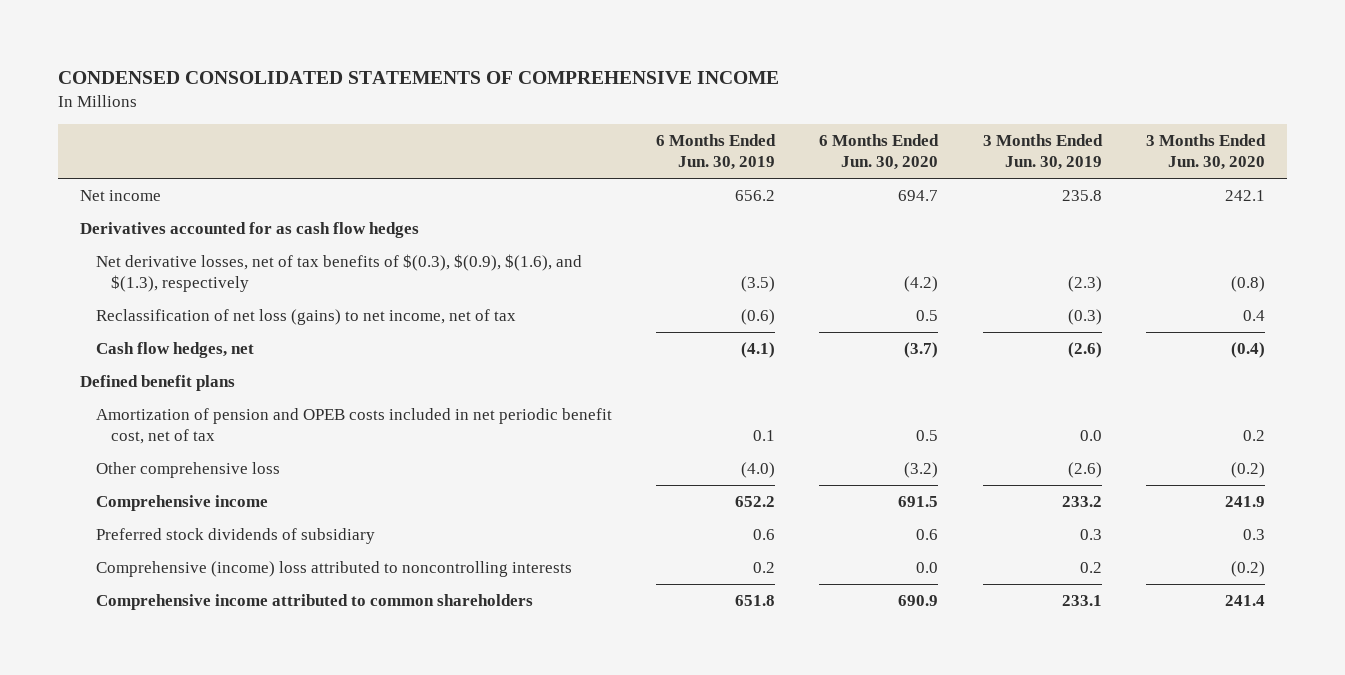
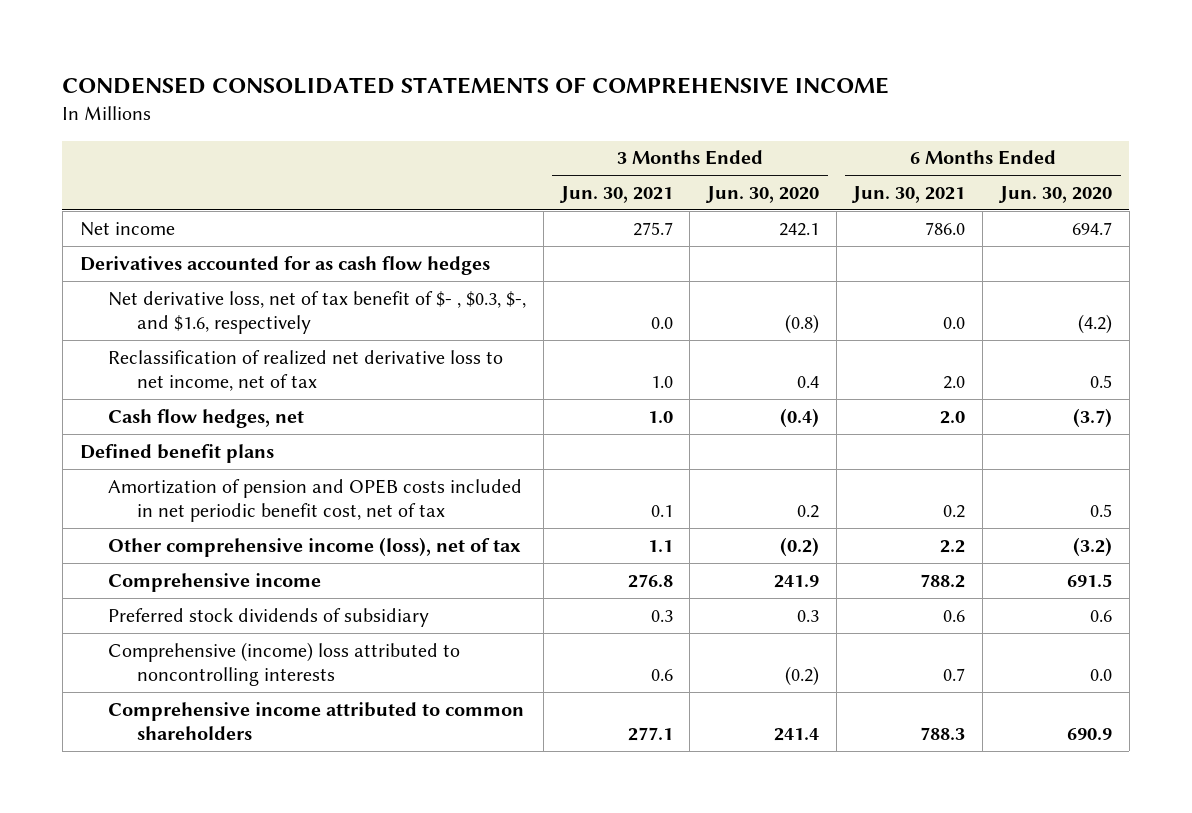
- | 6 Months Ended Jun. 30, 2019 | 6 Months Ended Jun. 30, 2020 | 3 Months Ended Jun. 30, 2019 | 3 Months Ended Jun. 30, 2020
+ | 3 Months Ended Jun. 30, 2021 | 3 Months Ended Jun. 30, 2020 | 6 Months Ended Jun. 30, 2021 | 6 Months Ended Jun. 30, 2020
- Net derivative losses, net of tax benefits of $(0.3), $(0.9), $(1.6), and $(1.3), respectively | (3.5) | (4.2) | (2.3) | (0.8)
- Reclassification of net loss (gains) to net income, net of tax | (0.6) | 0.5 | (0.3) | 0.4
+ Net derivative loss, net of tax benefit of $- , $0.3, $-, and $1.6, respectively | 0.0 | (0.8) | 0.0 | (4.2)
+ Reclassification of realized net derivative loss to net income, net of tax | 1.0 | 0.4 | 2.0 | 0.5
- Other comprehensive loss | (4.0) | (3.2) | (2.6) | (0.2)
+ Other comprehensive income (loss), net of tax | 1.1 | (0.2) | 2.2 | (3.2)

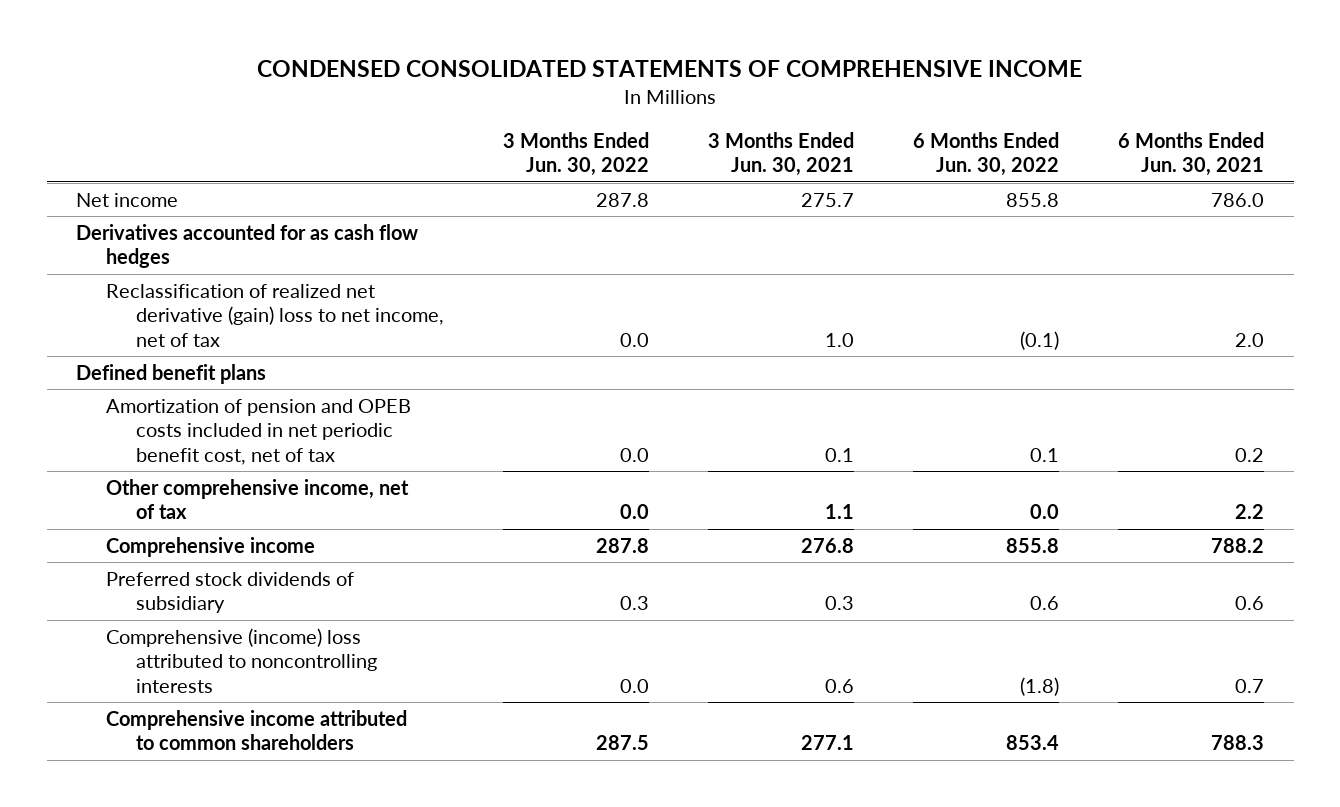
- | 3 Months Ended Jun. 30, 2021 | 3 Months Ended Jun. 30, 2020 | 6 Months Ended Jun. 30, 2021 | 6 Months Ended Jun. 30, 2020
+ | 3 Months Ended Jun. 30, 2022 | 3 Months Ended Jun. 30, 2021 | 6 Months Ended Jun. 30, 2022 | 6 Months Ended Jun. 30, 2021
- Net derivative loss, net of tax benefit of $- , $0.3, $-, and $1.6, respectively | 0.0 | (0.8) | 0.0 | (4.2)
- Reclassification of realized net derivative loss to net income, net of tax | 1.0 | 0.4 | 2.0 | 0.5
- Cash flow hedges, net | 1.0 | (0.4) | 2.0 | (3.7)
+ Reclassification of realized net derivative (gain) loss to net income, net of tax | 0.0 | 1.0 | (0.1) | 2.0
- Other comprehensive income (loss), net of tax | 1.1 | (0.2) | 2.2 | (3.2)
+ Other comprehensive income, net of tax | 0.0 | 1.1 | 0.0 | 2.2

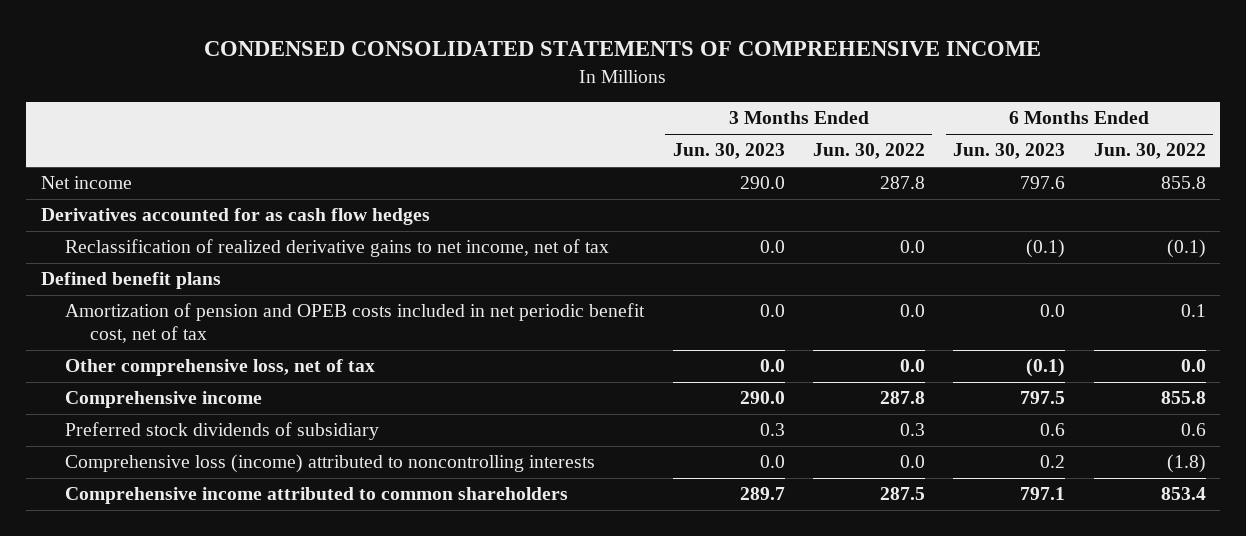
- | 3 Months Ended Jun. 30, 2022 | 3 Months Ended Jun. 30, 2021 | 6 Months Ended Jun. 30, 2022 | 6 Months Ended Jun. 30, 2021
+ | 3 Months Ended Jun. 30, 2023 | 3 Months Ended Jun. 30, 2022 | 6 Months Ended Jun. 30, 2023 | 6 Months Ended Jun. 30, 2022
- Reclassification of realized net derivative (gain) loss to net income, net of tax | 0.0 | 1.0 | (0.1) | 2.0
+ Reclassification of realized derivative gains to net income, net of tax | 0.0 | 0.0 | (0.1) | (0.1)
- Other comprehensive income, net of tax | 0.0 | 1.1 | 0.0 | 2.2
+ Other comprehensive loss, net of tax | 0.0 | 0.0 | (0.1) | 0.0
- Comprehensive (income) loss attributed to noncontrolling interests | 0.0 | 0.6 | (1.8) | 0.7
+ Comprehensive loss (income) attributed to noncontrolling interests | 0.0 | 0.0 | 0.2 | (1.8)

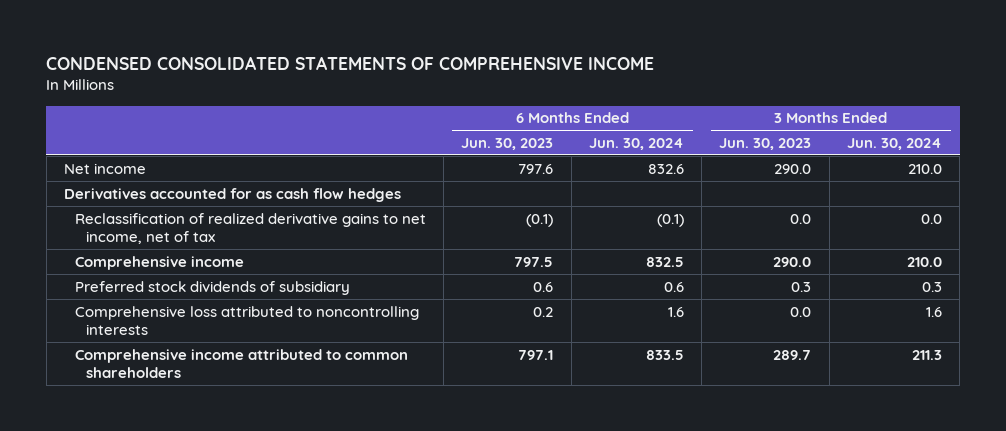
- | 3 Months Ended Jun. 30, 2023 | 3 Months Ended Jun. 30, 2022 | 6 Months Ended Jun. 30, 2023 | 6 Months Ended Jun. 30, 2022
+ | 6 Months Ended Jun. 30, 2023 | 6 Months Ended Jun. 30, 2024 | 3 Months Ended Jun. 30, 2023 | 3 Months Ended Jun. 30, 2024
- Defined benefit plans
- Amortization of pension and OPEB costs included in net periodic benefit cost, net of tax | 0.0 | 0.0 | 0.0 | 0.1
- Other comprehensive loss, net of tax | 0.0 | 0.0 | (0.1) | 0.0
- Comprehensive loss (income) attributed to noncontrolling interests | 0.0 | 0.0 | 0.2 | (1.8)
+ Comprehensive loss attributed to noncontrolling interests | 0.2 | 1.6 | 0.0 | 1.6

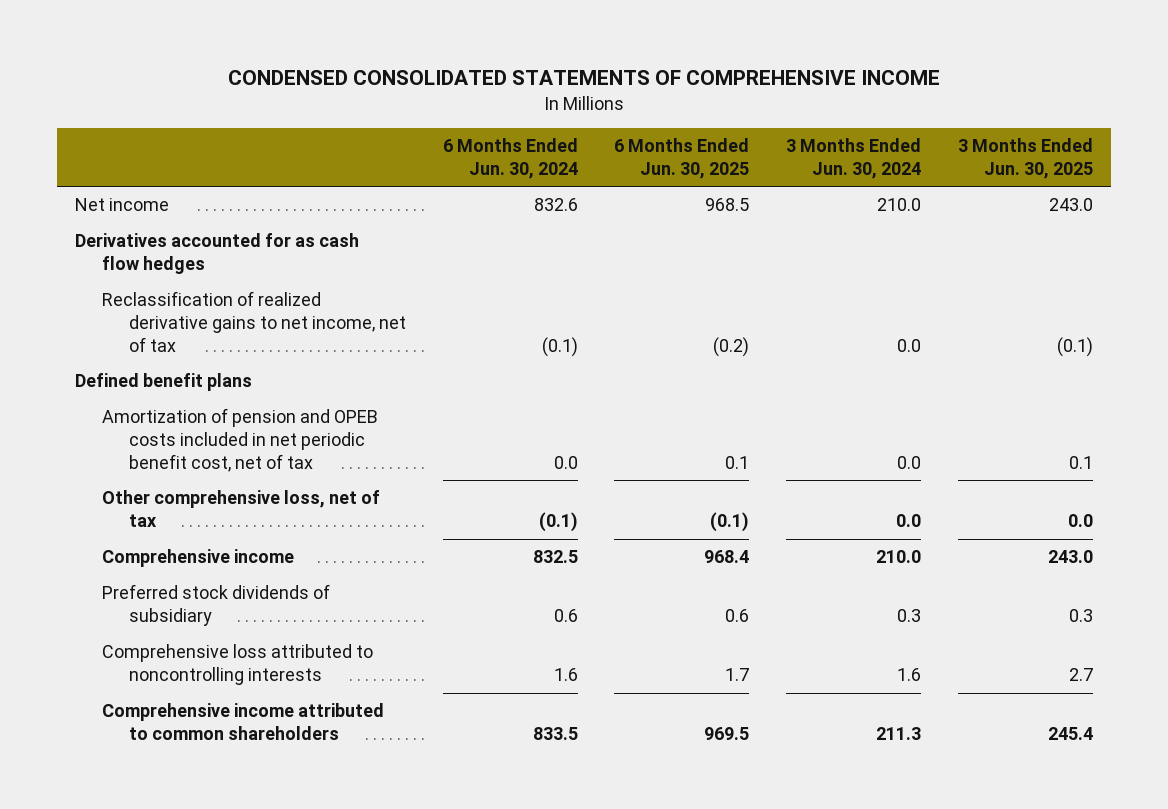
- | 6 Months Ended Jun. 30, 2023 | 6 Months Ended Jun. 30, 2024 | 3 Months Ended Jun. 30, 2023 | 3 Months Ended Jun. 30, 2024
+ | 6 Months Ended Jun. 30, 2024 | 6 Months Ended Jun. 30, 2025 | 3 Months Ended Jun. 30, 2024 | 3 Months Ended Jun. 30, 2025
+ Defined benefit plans
+ Amortization of pension and OPEB costs included in net periodic benefit cost, net of tax | 0.0 | 0.1 | 0.0 | 0.1
+ Other comprehensive loss, net of tax | (0.1) | (0.1) | 0.0 | 0.0

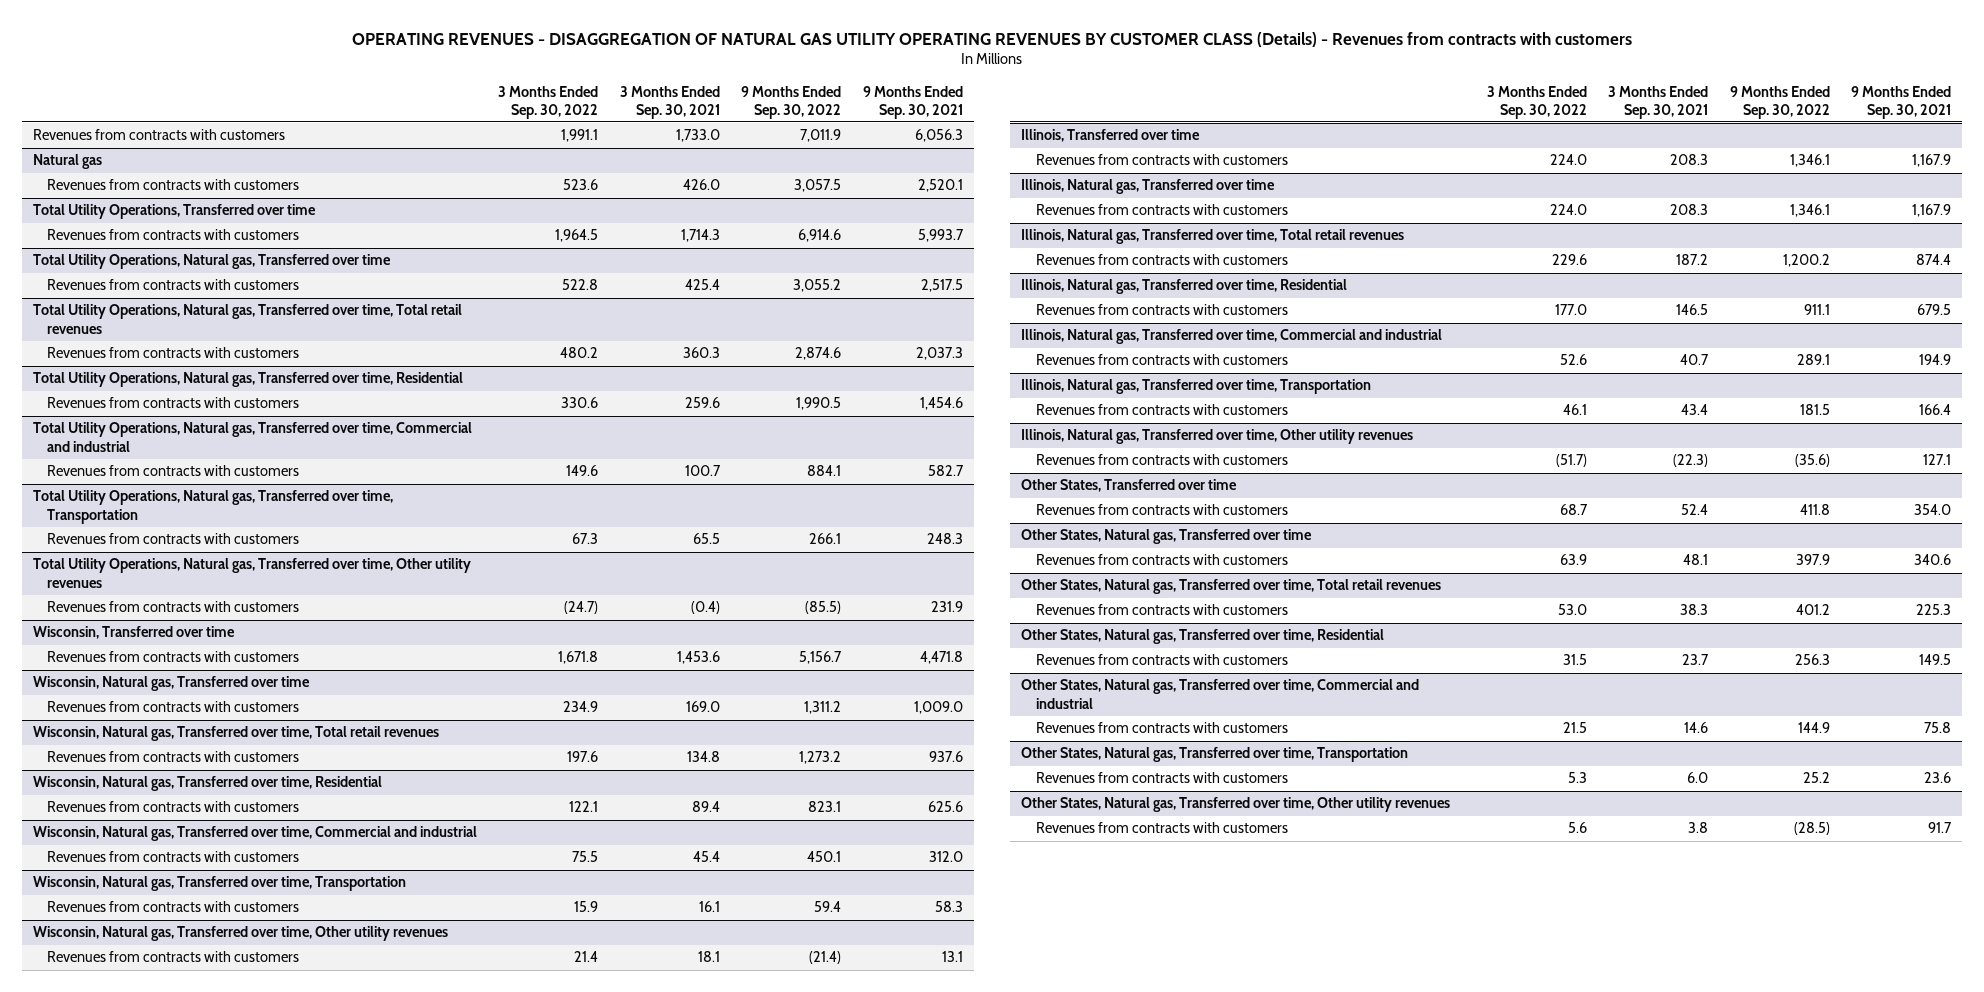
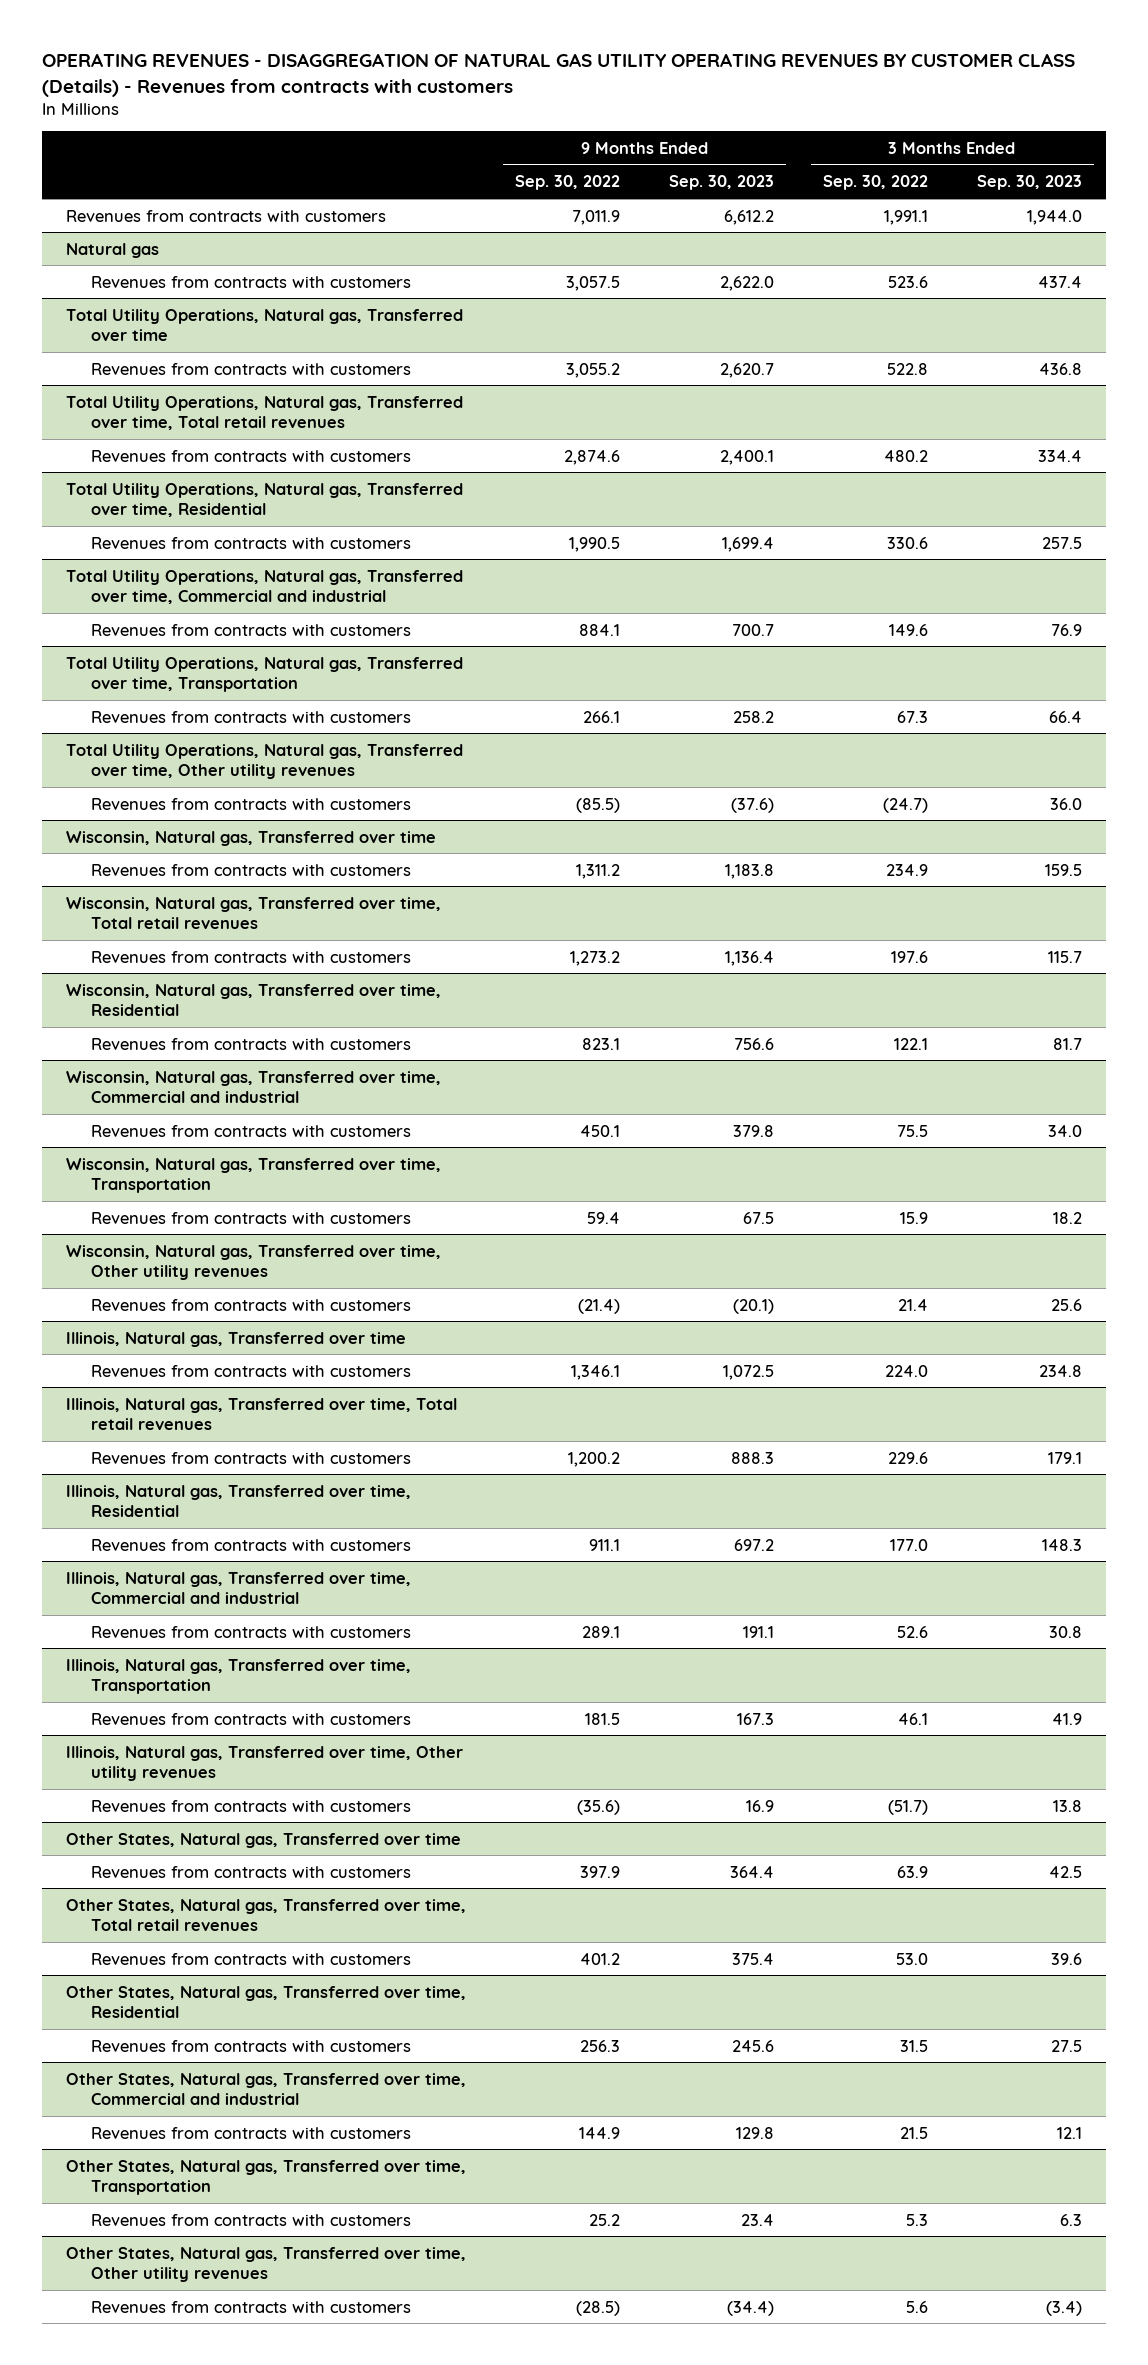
- | 3 Months Ended Sep. 30, 2022 | 3 Months Ended Sep. 30, 2021 | 9 Months Ended Sep. 30, 2022 | 9 Months Ended Sep. 30, 2021
+ | 9 Months Ended Sep. 30, 2022 | 9 Months Ended Sep. 30, 2023 | 3 Months Ended Sep. 30, 2022 | 3 Months Ended Sep. 30, 2023
- Total Utility Operations, Transferred over time
- Revenues from contracts with customers | 1,964.5 | 1,714.3 | 6,914.6 | 5,993.7
- Wisconsin, Transferred over time
- Revenues from contracts with customers | 1,671.8 | 1,453.6 | 5,156.7 | 4,471.8
- Illinois, Transferred over time
- Revenues from contracts with customers | 224.0 | 208.3 | 1,346.1 | 1,167.9
- Other States, Transferred over time
- Revenues from contracts with customers | 68.7 | 52.4 | 411.8 | 354.0

